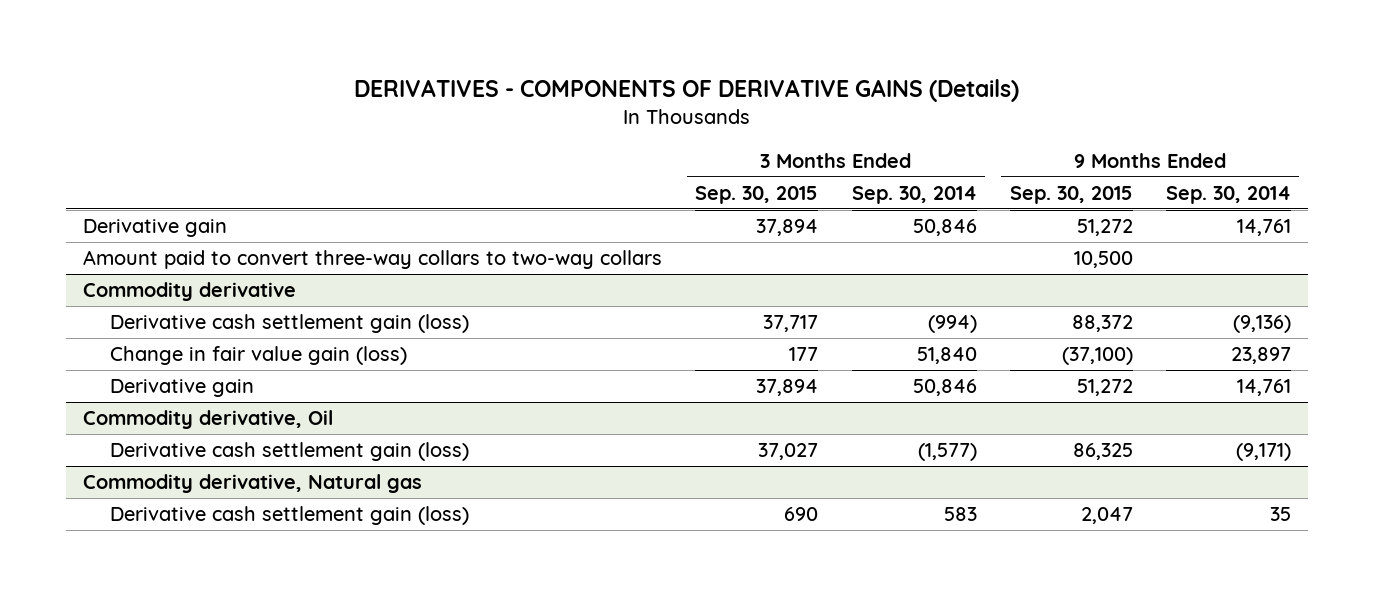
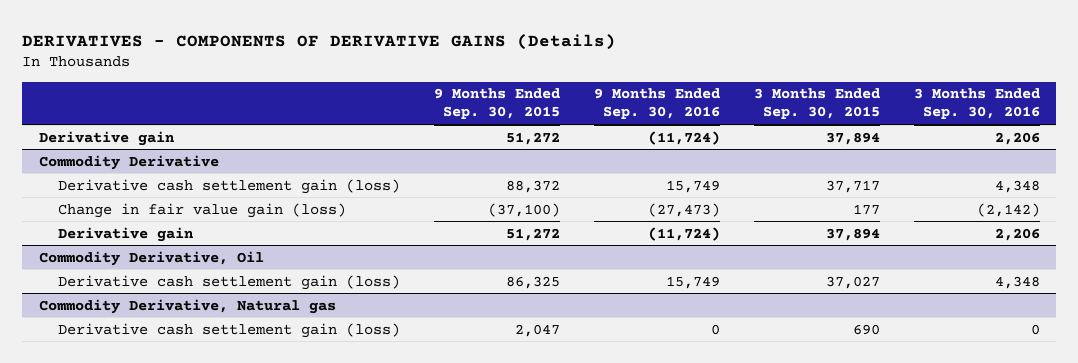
- | 3 Months Ended Sep. 30, 2015 | 3 Months Ended Sep. 30, 2014 | 9 Months Ended Sep. 30, 2015 | 9 Months Ended Sep. 30, 2014
+ | 9 Months Ended Sep. 30, 2015 | 9 Months Ended Sep. 30, 2016 | 3 Months Ended Sep. 30, 2015 | 3 Months Ended Sep. 30, 2016
- Amount paid to convert three-way collars to two-way collars | | | 10,500 |
- Commodity derivative
+ Commodity Derivative
- Commodity derivative, Oil
+ Commodity Derivative, Oil
- Commodity derivative, Natural gas
+ Commodity Derivative, Natural gas

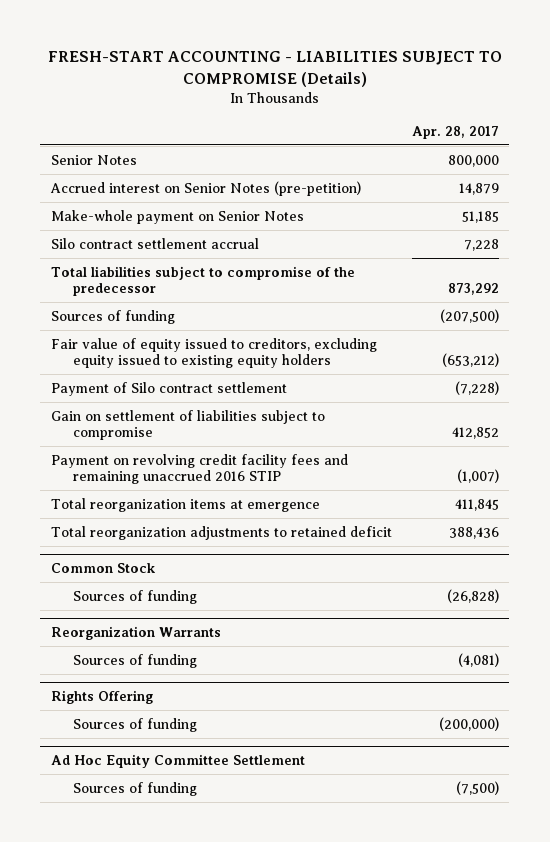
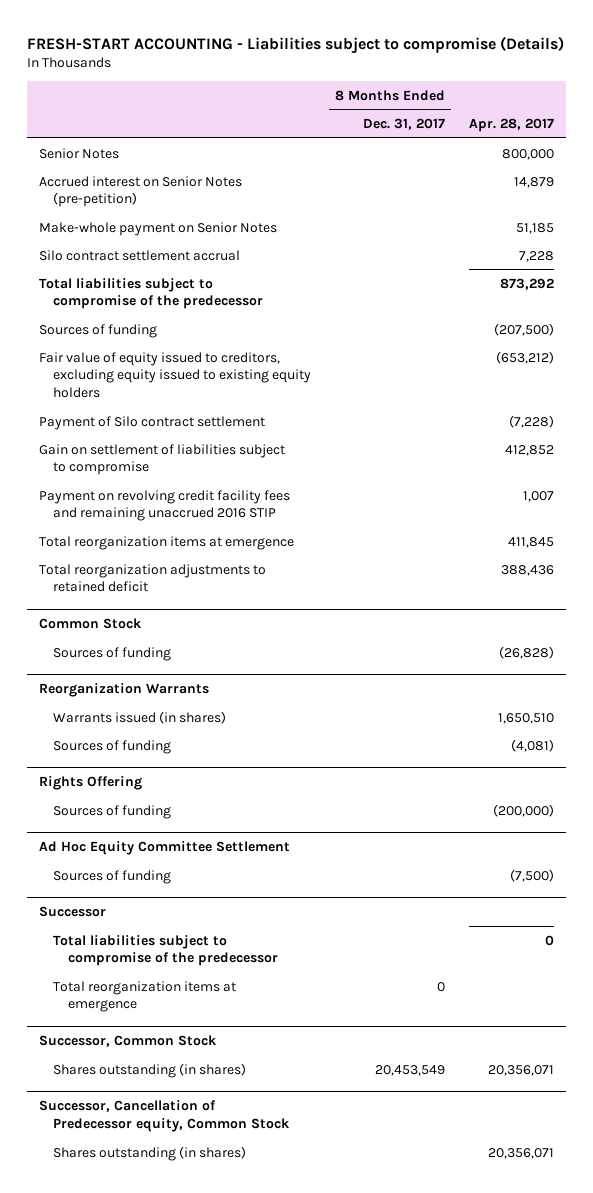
- FRESH-START ACCOUNTING - LIABILITIES SUBJECT TO COMPROMISE (Details)
+ FRESH-START ACCOUNTING - Liabilities subject to compromise (Details)
- | Apr. 28, 2017
+ | 8 Months Ended Dec. 31, 2017 | Apr. 28, 2017
- Payment on revolving credit facility fees and remaining unaccrued 2016 STIP | (1,007)
+ Payment on revolving credit facility fees and remaining unaccrued 2016 STIP | | 1,007
@ Reorganization Warrants
+ Warrants issued (in shares) | | 1,650,510
+ Successor
+ Total liabilities subject to compromise of the predecessor | | 0
+ Total reorganization items at emergence | 0 |
+ Successor, Common Stock
+ Shares outstanding (in shares) | 20,453,549 | 20,356,071
+ Successor, Cancellation of Predecessor equity, Common Stock
+ Shares outstanding (in shares) | | 20,356,071

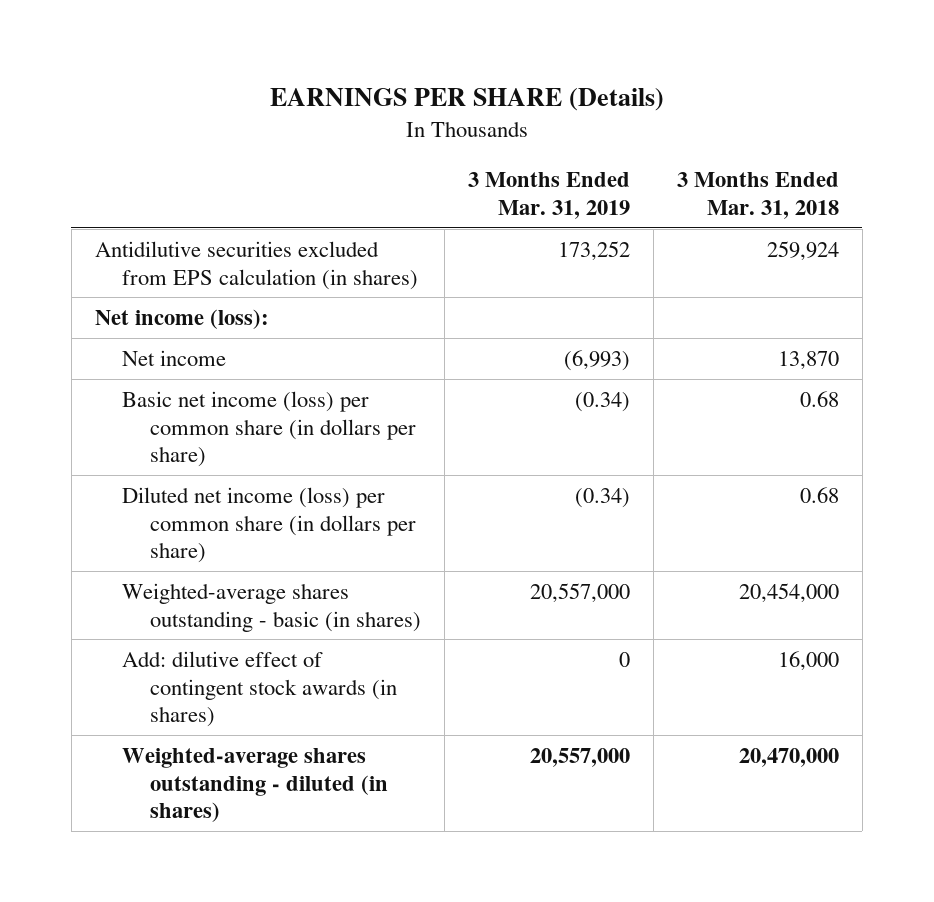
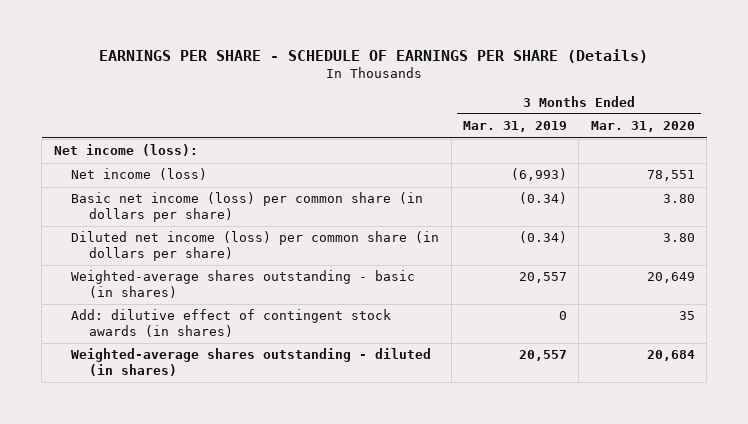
- EARNINGS PER SHARE (Details)
+ EARNINGS PER SHARE - SCHEDULE OF EARNINGS PER SHARE (Details)
- | 3 Months Ended Mar. 31, 2019 | 3 Months Ended Mar. 31, 2018
+ | 3 Months Ended Mar. 31, 2019 | 3 Months Ended Mar. 31, 2020
- Antidilutive securities excluded from EPS calculation (in shares) | 173,252 | 259,924
- Net income | (6,993) | 13,870
+ Net income (loss) | (6,993) | 78,551
- Weighted-average shares outstanding - basic (in shares) | 20,557,000 | 20,454,000
+ Weighted-average shares outstanding - basic (in shares) | 20,557 | 20,649
- Weighted-average shares outstanding - diluted (in shares) | 20,557,000 | 20,470,000
+ Weighted-average shares outstanding - diluted (in shares) | 20,557 | 20,684

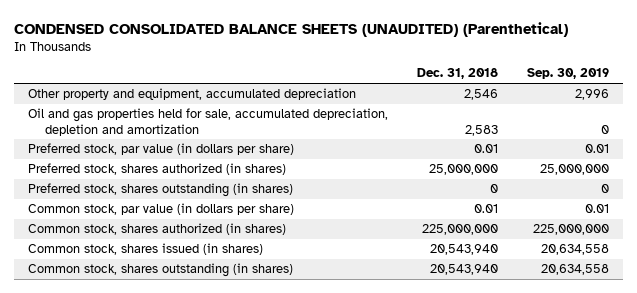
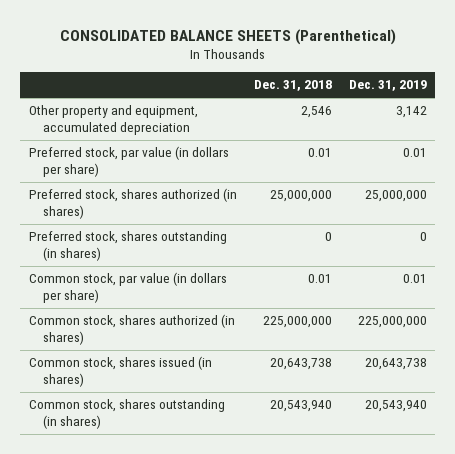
- CONDENSED CONSOLIDATED BALANCE SHEETS (UNAUDITED) (Parenthetical)
+ CONSOLIDATED BALANCE SHEETS (Parenthetical)
- | Dec. 31, 2018 | Sep. 30, 2019
+ | Dec. 31, 2018 | Dec. 31, 2019
- Oil and gas properties held for sale, accumulated depreciation, depletion and amortization | 2,583 | 0
- Common stock, shares issued (in shares) | 20,543,940 | 20,634,558
+ Common stock, shares issued (in shares) | 20,643,738 | 20,643,738

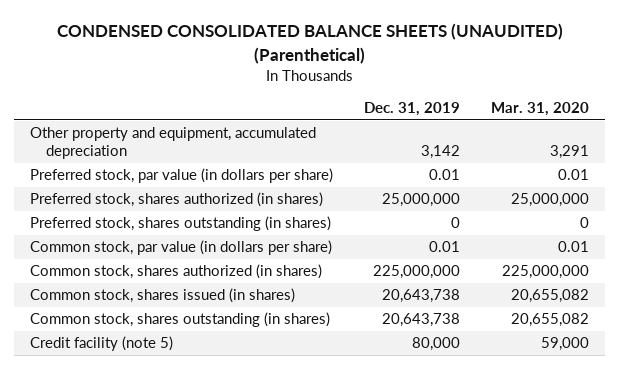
- CONSOLIDATED BALANCE SHEETS (Parenthetical)
+ CONDENSED CONSOLIDATED BALANCE SHEETS (UNAUDITED) (Parenthetical)
- | Dec. 31, 2018 | Dec. 31, 2019
+ | Dec. 31, 2019 | Mar. 31, 2020
- Common stock, shares outstanding (in shares) | 20,543,940 | 20,543,940
+ Common stock, shares outstanding (in shares) | 20,643,738 | 20,655,082
+ Credit facility (note 5) | 80,000 | 59,000

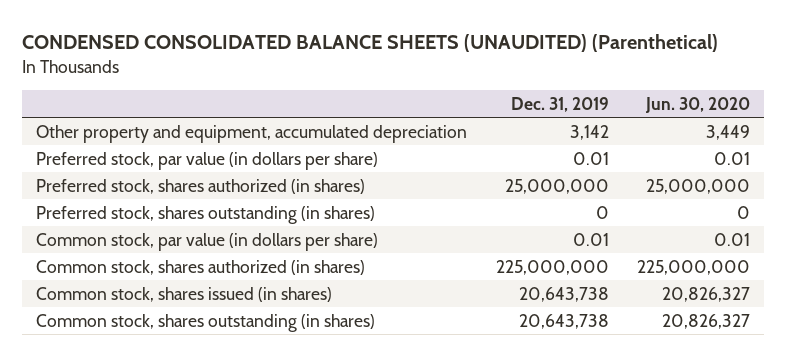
- | Dec. 31, 2019 | Mar. 31, 2020
+ | Dec. 31, 2019 | Jun. 30, 2020
- Credit facility (note 5) | 80,000 | 59,000

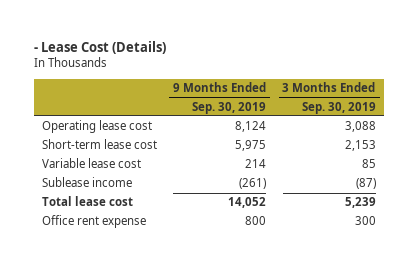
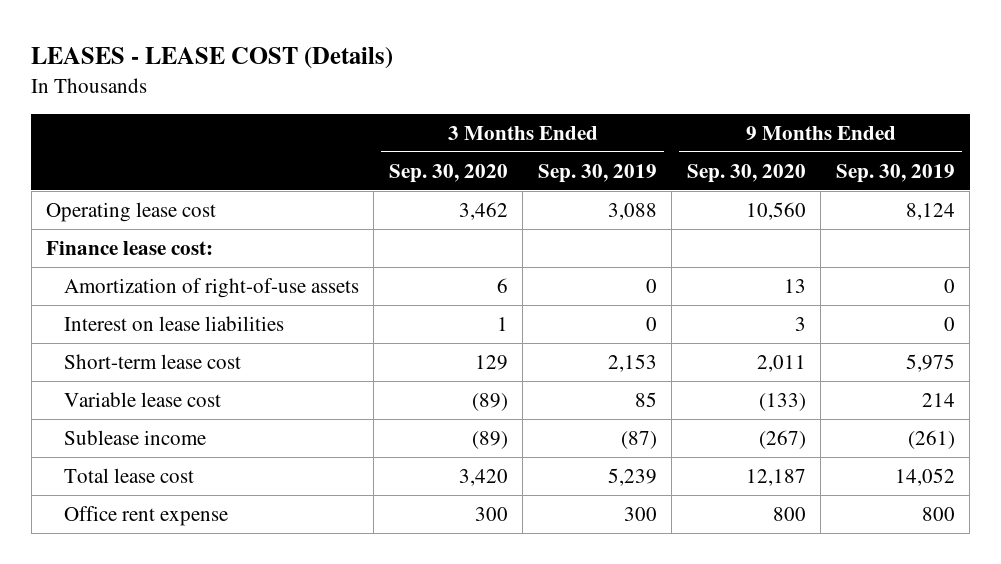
- - Lease Cost (Details)
+ LEASES - LEASE COST (Details)
- | 9 Months Ended Sep. 30, 2019 | 3 Months Ended Sep. 30, 2019
+ | 3 Months Ended Sep. 30, 2020 | 3 Months Ended Sep. 30, 2019 | 9 Months Ended Sep. 30, 2020 | 9 Months Ended Sep. 30, 2019
+ Finance lease cost:
+ Amortization of right-of-use assets | 6 | 0 | 13 | 0
+ Interest on lease liabilities | 1 | 0 | 3 | 0

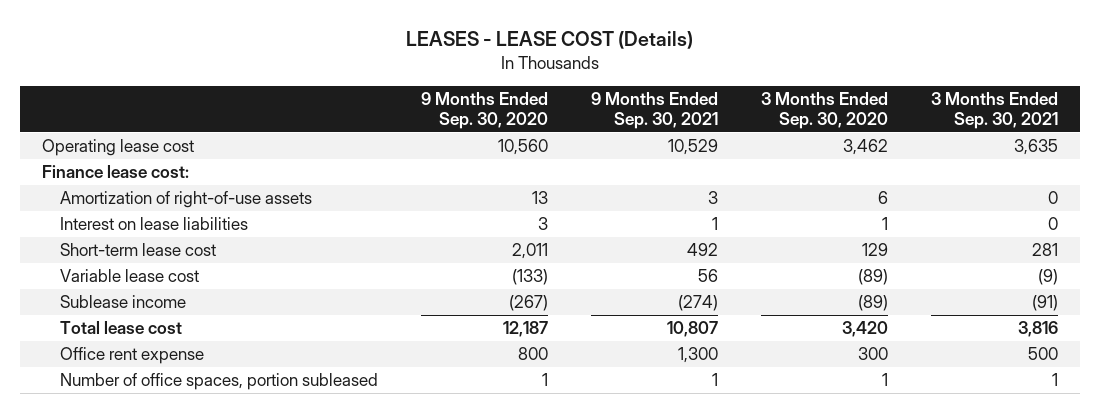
- | 3 Months Ended Sep. 30, 2020 | 3 Months Ended Sep. 30, 2019 | 9 Months Ended Sep. 30, 2020 | 9 Months Ended Sep. 30, 2019
+ | 9 Months Ended Sep. 30, 2020 | 9 Months Ended Sep. 30, 2021 | 3 Months Ended Sep. 30, 2020 | 3 Months Ended Sep. 30, 2021
+ Number of office spaces, portion subleased | 1 | 1 | 1 | 1

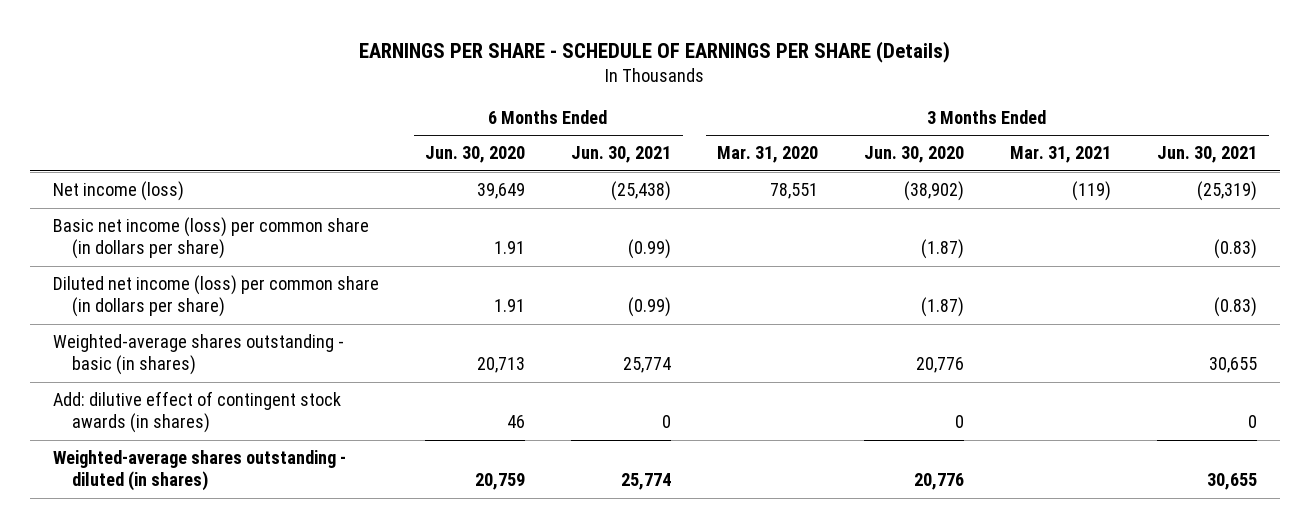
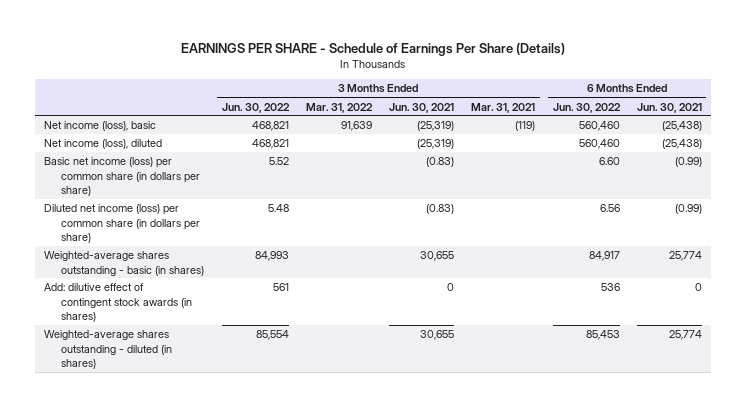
- EARNINGS PER SHARE - SCHEDULE OF EARNINGS PER SHARE (Details)
+ EARNINGS PER SHARE - Schedule of Earnings Per Share (Details)
- | 6 Months Ended Jun. 30, 2020 | 6 Months Ended Jun. 30, 2021 | 3 Months Ended Mar. 31, 2020 | 3 Months Ended Jun. 30, 2020 | 3 Months Ended Mar. 31, 2021 | 3 Months Ended Jun. 30, 2021
+ | 3 Months Ended Jun. 30, 2022 | 3 Months Ended Mar. 31, 2022 | 3 Months Ended Jun. 30, 2021 | 3 Months Ended Mar. 31, 2021 | 6 Months Ended Jun. 30, 2022 | 6 Months Ended Jun. 30, 2021
- Net income (loss) | 39,649 | (25,438) | 78,551 | (38,902) | (119) | (25,319)
+ Net income (loss), basic | 468,821 | 91,639 | (25,319) | (119) | 560,460 | (25,438)
+ Net income (loss), diluted | 468,821 | | (25,319) | | 560,460 | (25,438)

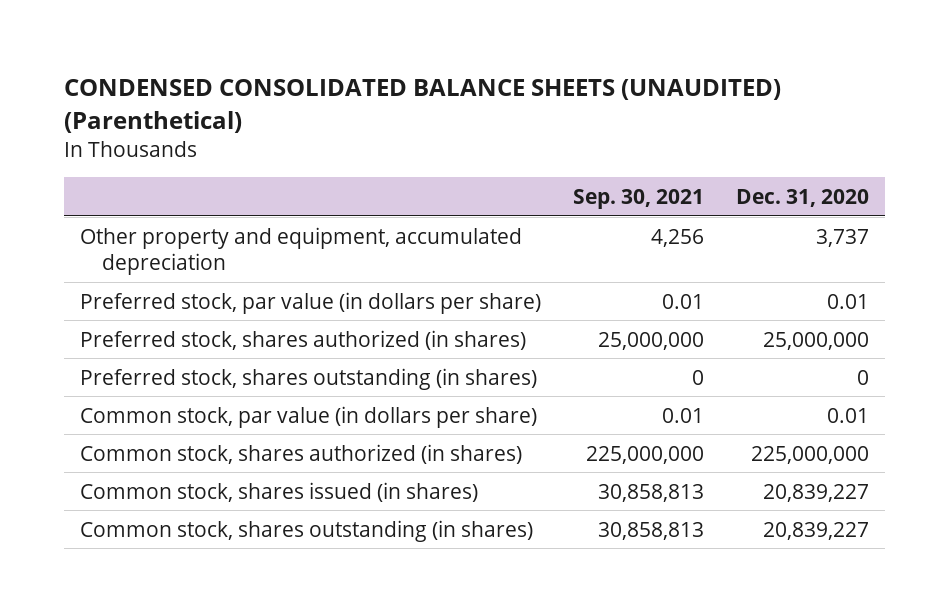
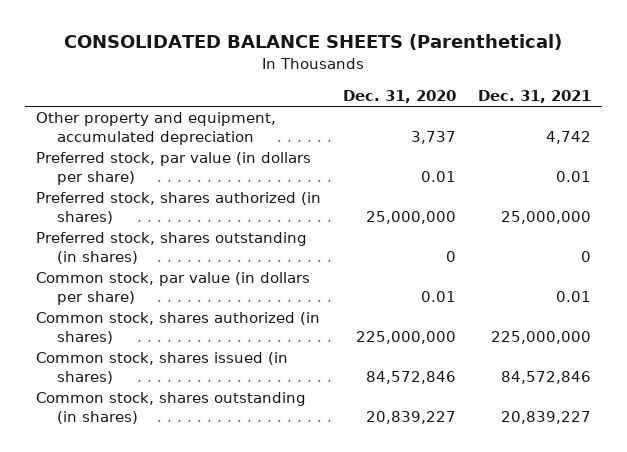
- CONDENSED CONSOLIDATED BALANCE SHEETS (UNAUDITED) (Parenthetical)
+ CONSOLIDATED BALANCE SHEETS (Parenthetical)
- | Sep. 30, 2021 | Dec. 31, 2020
+ | Dec. 31, 2020 | Dec. 31, 2021
- Common stock, shares issued (in shares) | 30,858,813 | 20,839,227
+ Common stock, shares issued (in shares) | 84,572,846 | 84,572,846

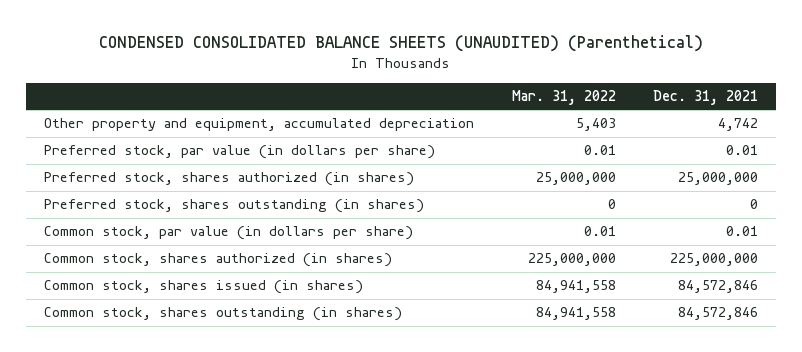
- CONSOLIDATED BALANCE SHEETS (Parenthetical)
+ CONDENSED CONSOLIDATED BALANCE SHEETS (UNAUDITED) (Parenthetical)
- | Dec. 31, 2020 | Dec. 31, 2021
+ | Mar. 31, 2022 | Dec. 31, 2021
- Common stock, shares outstanding (in shares) | 20,839,227 | 20,839,227
+ Common stock, shares outstanding (in shares) | 84,941,558 | 84,572,846

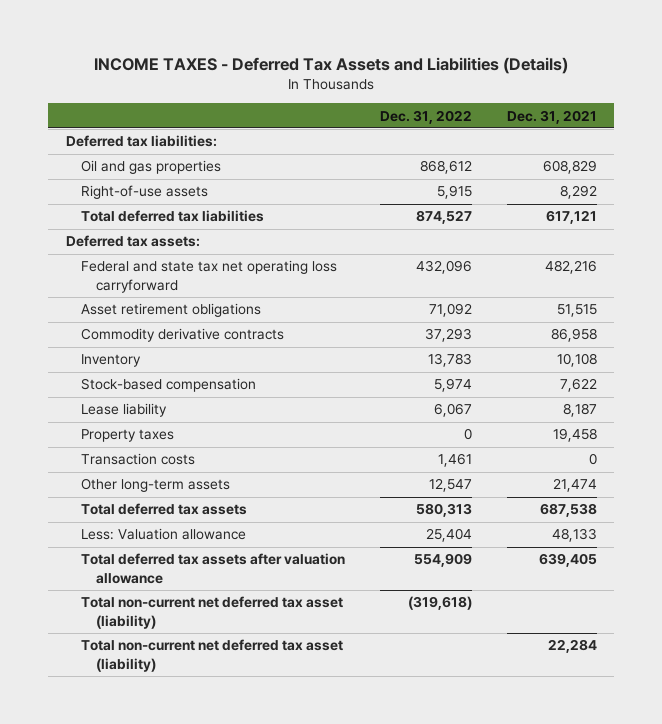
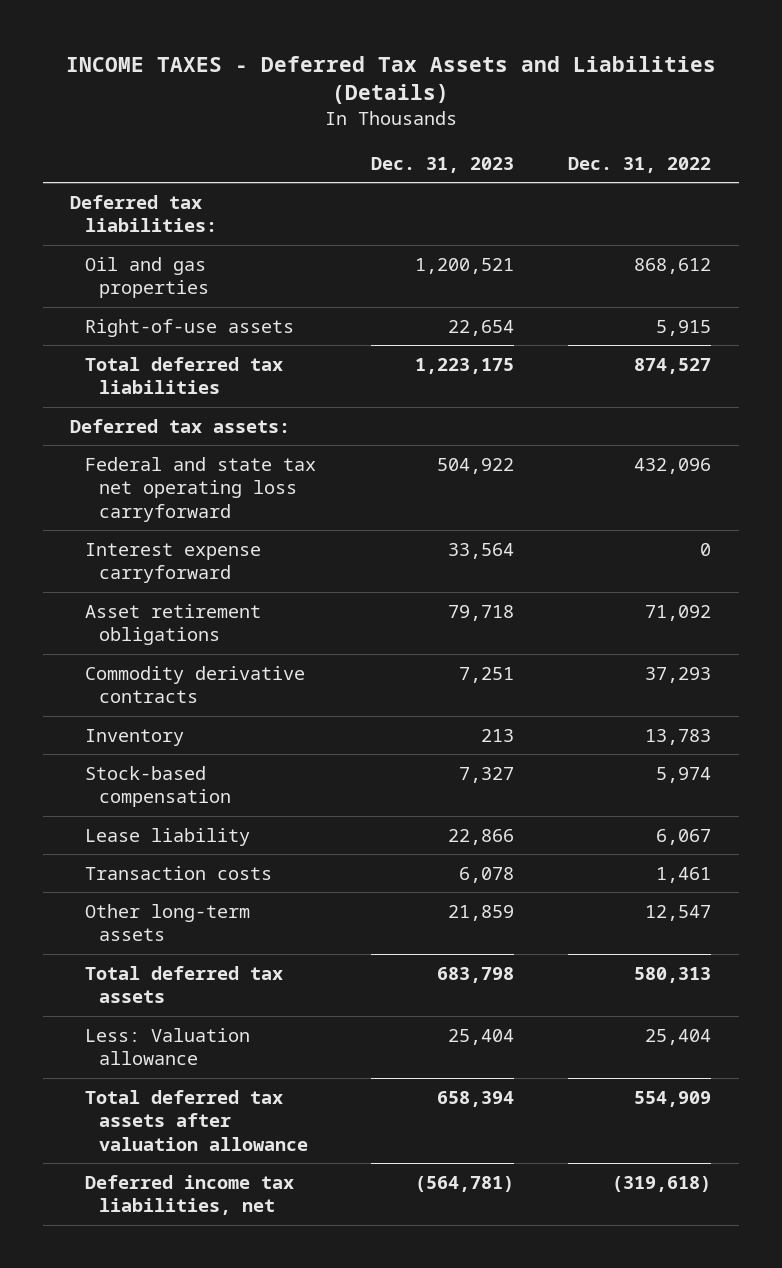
- | Dec. 31, 2022 | Dec. 31, 2021
+ | Dec. 31, 2023 | Dec. 31, 2022
+ Interest expense carryforward | 33,564 | 0
- Property taxes | 0 | 19,458
- Total non-current net deferred tax asset (liability) | (319,618) |
- Total non-current net deferred tax asset (liability) | | 22,284
+ Deferred income tax liabilities, net | (564,781) | (319,618)

